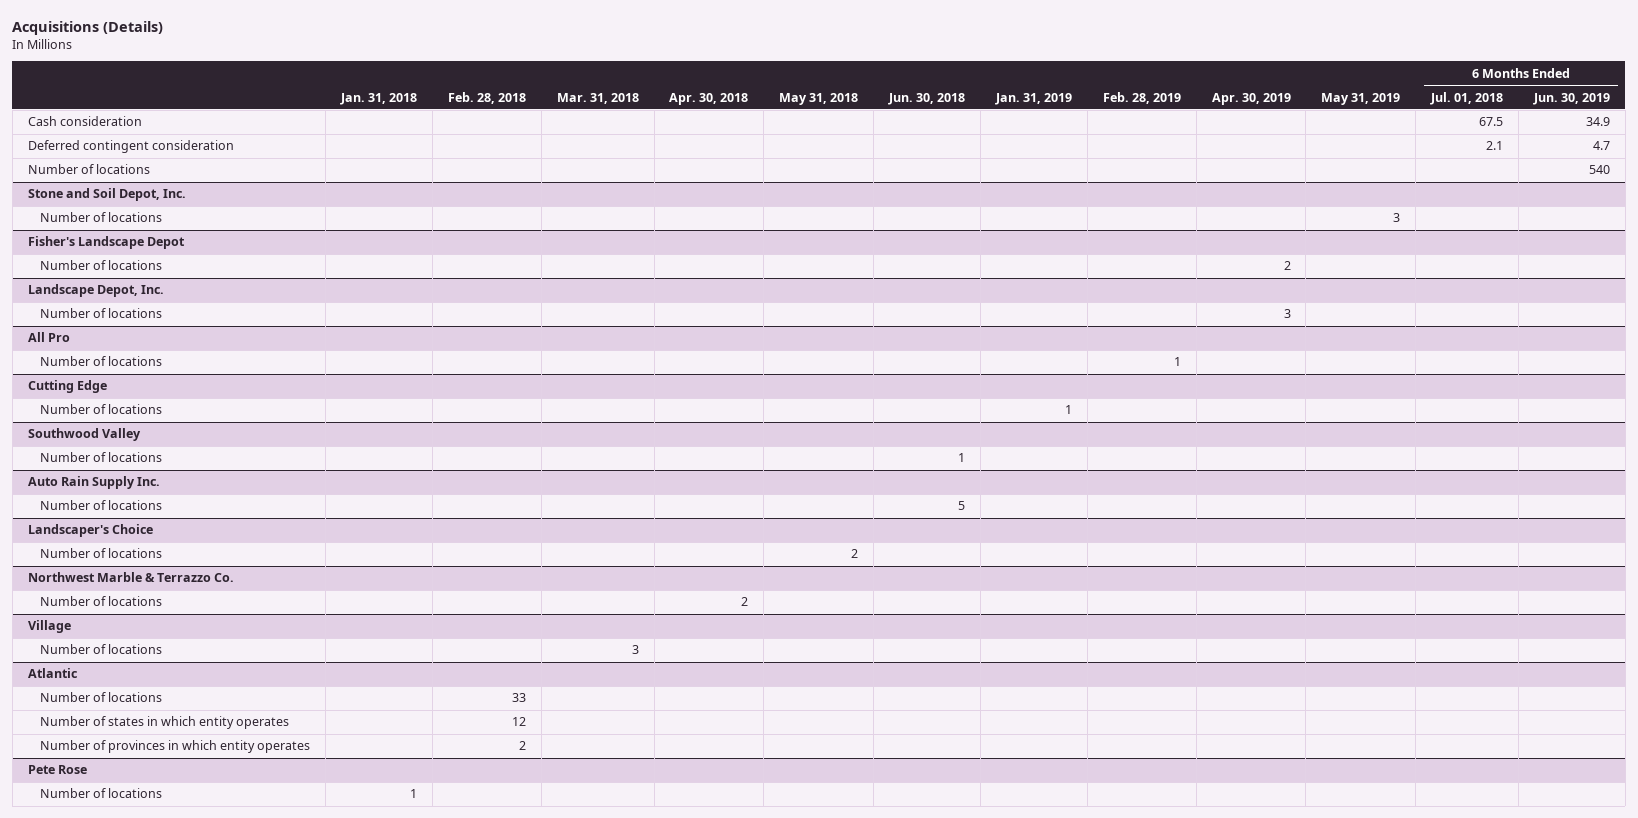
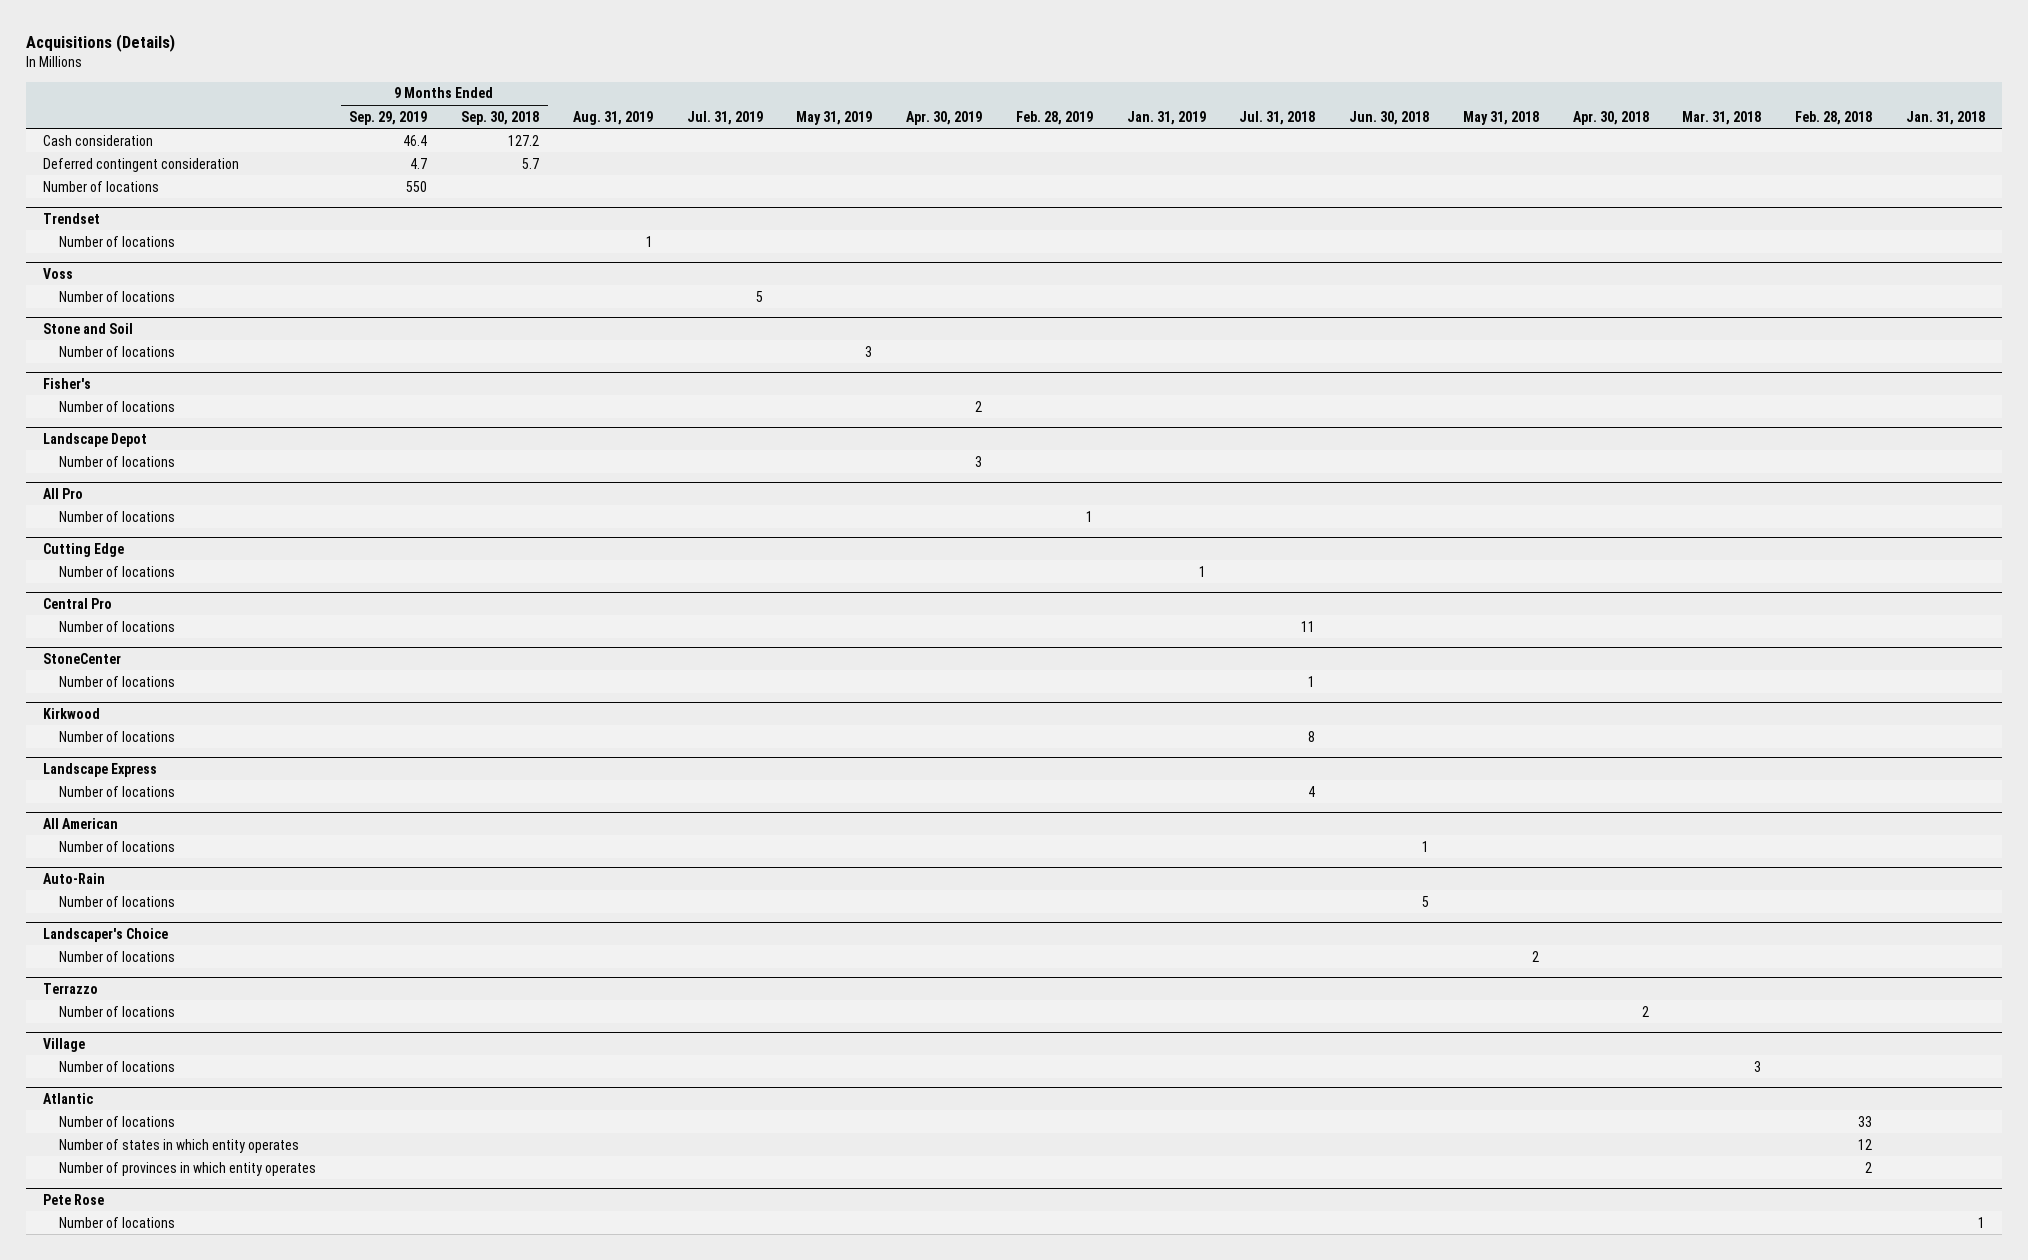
- | Jan. 31, 2018 | Feb. 28, 2018 | Mar. 31, 2018 | Apr. 30, 2018 | May 31, 2018 | Jun. 30, 2018 | Jan. 31, 2019 | Feb. 28, 2019 | Apr. 30, 2019 | May 31, 2019 | 6 Months Ended Jul. 01, 2018 | 6 Months Ended Jun. 30, 2019
+ | 9 Months Ended Sep. 29, 2019 | 9 Months Ended Sep. 30, 2018 | Aug. 31, 2019 | Jul. 31, 2019 | May 31, 2019 | Apr. 30, 2019 | Feb. 28, 2019 | Jan. 31, 2019 | Jul. 31, 2018 | Jun. 30, 2018 | May 31, 2018 | Apr. 30, 2018 | Mar. 31, 2018 | Feb. 28, 2018 | Jan. 31, 2018
- Stone and Soil Depot, Inc.
+ Trendset
+ Number of locations | | | 1 | | | | | | | | | | | |
+ Voss
+ Number of locations | | | | 5 | | | | | | | | | | |
+ Stone and Soil
- Fisher's Landscape Depot
+ Fisher's
- Landscape Depot, Inc.
+ Landscape Depot
- Southwood Valley
+ Central Pro
+ Number of locations | | | | | | | | | 11 | | | | | |
+ StoneCenter
+ Number of locations | | | | | | | | | 1 | | | | | |
+ Kirkwood
+ Number of locations | | | | | | | | | 8 | | | | | |
+ Landscape Express
+ Number of locations | | | | | | | | | 4 | | | | | |
+ All American
- Auto Rain Supply Inc.
+ Auto-Rain
- Northwest Marble & Terrazzo Co.
+ Terrazzo

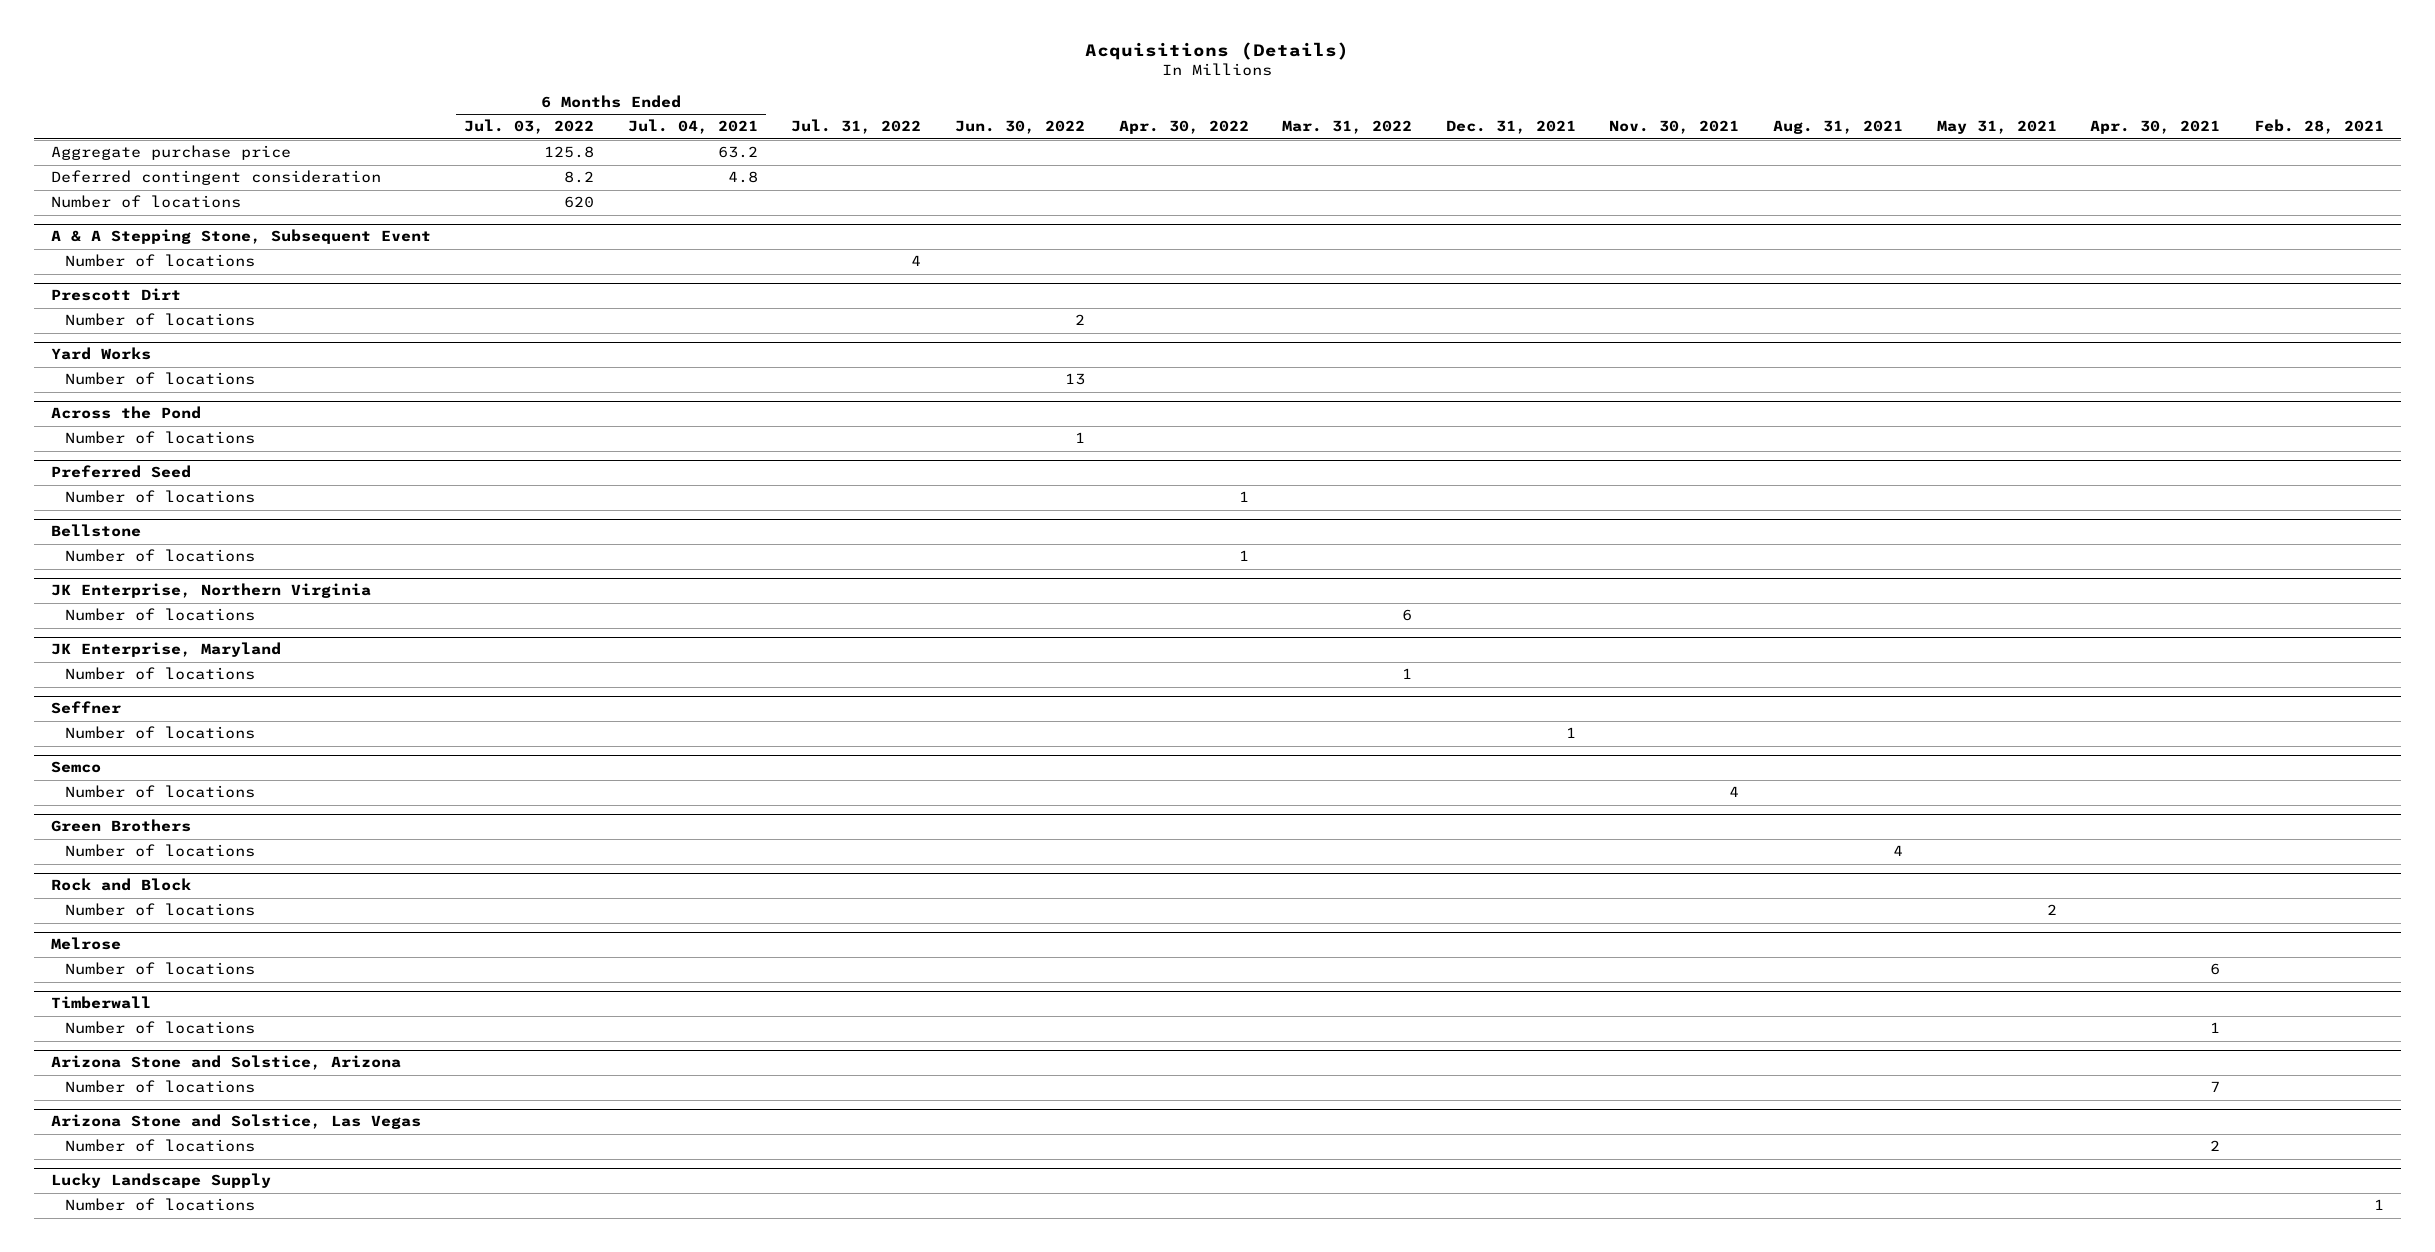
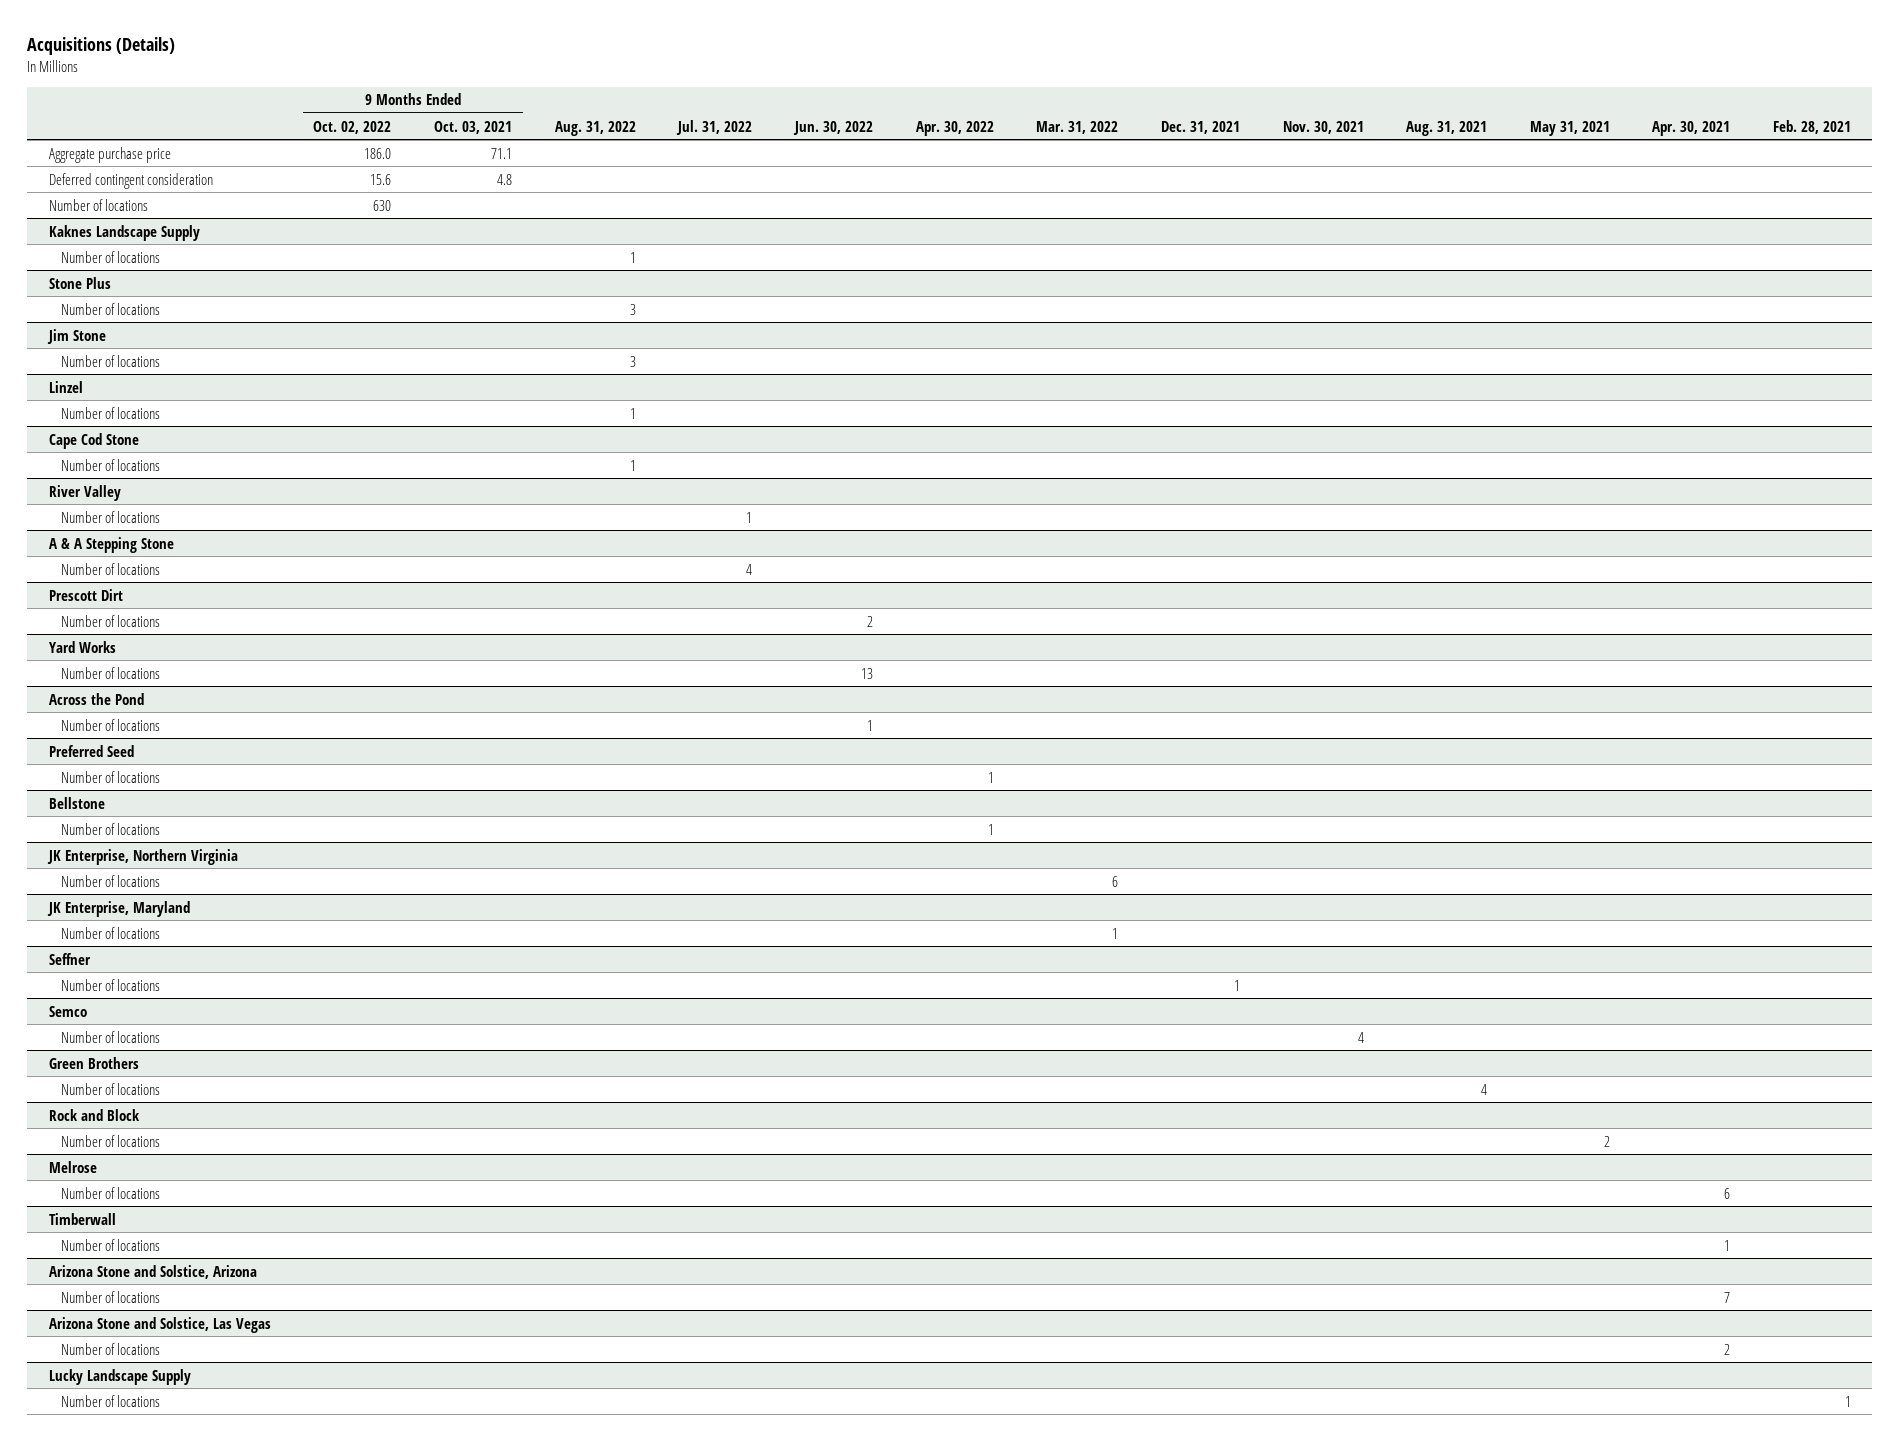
- | 6 Months Ended Jul. 03, 2022 | 6 Months Ended Jul. 04, 2021 | Jul. 31, 2022 | Jun. 30, 2022 | Apr. 30, 2022 | Mar. 31, 2022 | Dec. 31, 2021 | Nov. 30, 2021 | Aug. 31, 2021 | May 31, 2021 | Apr. 30, 2021 | Feb. 28, 2021
+ | 9 Months Ended Oct. 02, 2022 | 9 Months Ended Oct. 03, 2021 | Aug. 31, 2022 | Jul. 31, 2022 | Jun. 30, 2022 | Apr. 30, 2022 | Mar. 31, 2022 | Dec. 31, 2021 | Nov. 30, 2021 | Aug. 31, 2021 | May 31, 2021 | Apr. 30, 2021 | Feb. 28, 2021
- A & A Stepping Stone, Subsequent Event
+ Kaknes Landscape Supply
+ Number of locations | | | 1 | | | | | | | | | |
+ Stone Plus
+ Number of locations | | | 3 | | | | | | | | | |
+ Jim Stone
+ Number of locations | | | 3 | | | | | | | | | |
+ Linzel
+ Number of locations | | | 1 | | | | | | | | | |
+ Cape Cod Stone
+ Number of locations | | | 1 | | | | | | | | | |
+ River Valley
+ Number of locations | | | | 1 | | | | | | | | |
+ A & A Stepping Stone

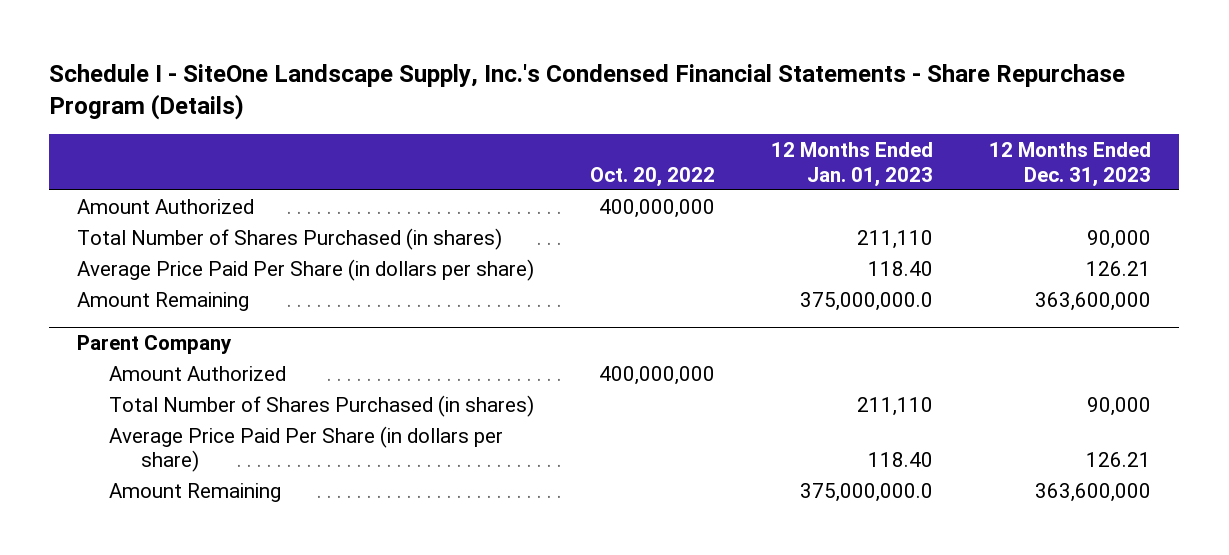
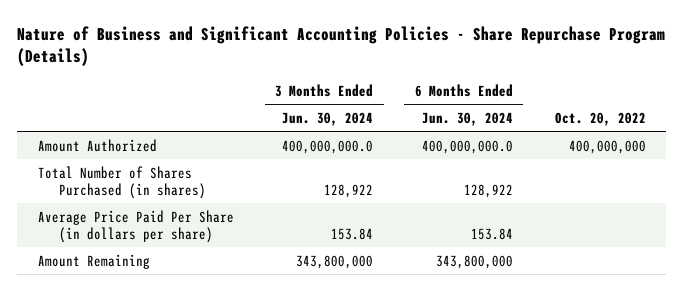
- Schedule I - SiteOne Landscape Supply, Inc.'s Condensed Financial Statements - Share Repurchase Program (Details)
+ Nature of Business and Significant Accounting Policies - Share Repurchase Program (Details)
- | Oct. 20, 2022 | 12 Months Ended Jan. 01, 2023 | 12 Months Ended Dec. 31, 2023
+ | 3 Months Ended Jun. 30, 2024 | 6 Months Ended Jun. 30, 2024 | Oct. 20, 2022
- Parent Company
- Amount Authorized | 400,000,000 | |
- Total Number of Shares Purchased (in shares) | | 211,110 | 90,000
- Average Price Paid Per Share (in dollars per share) | | 118.40 | 126.21
- Amount Remaining | | 375,000,000.0 | 363,600,000

